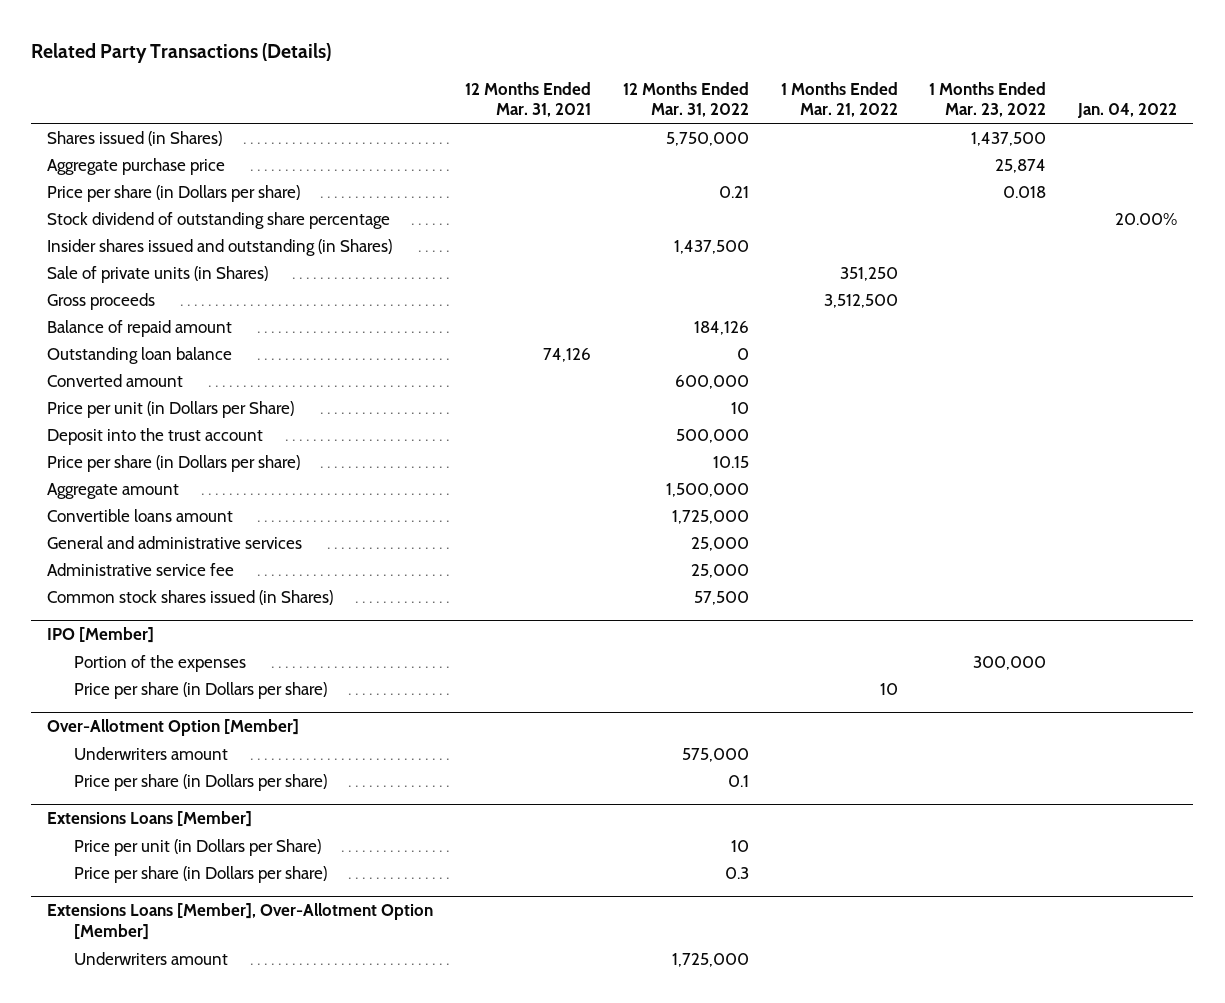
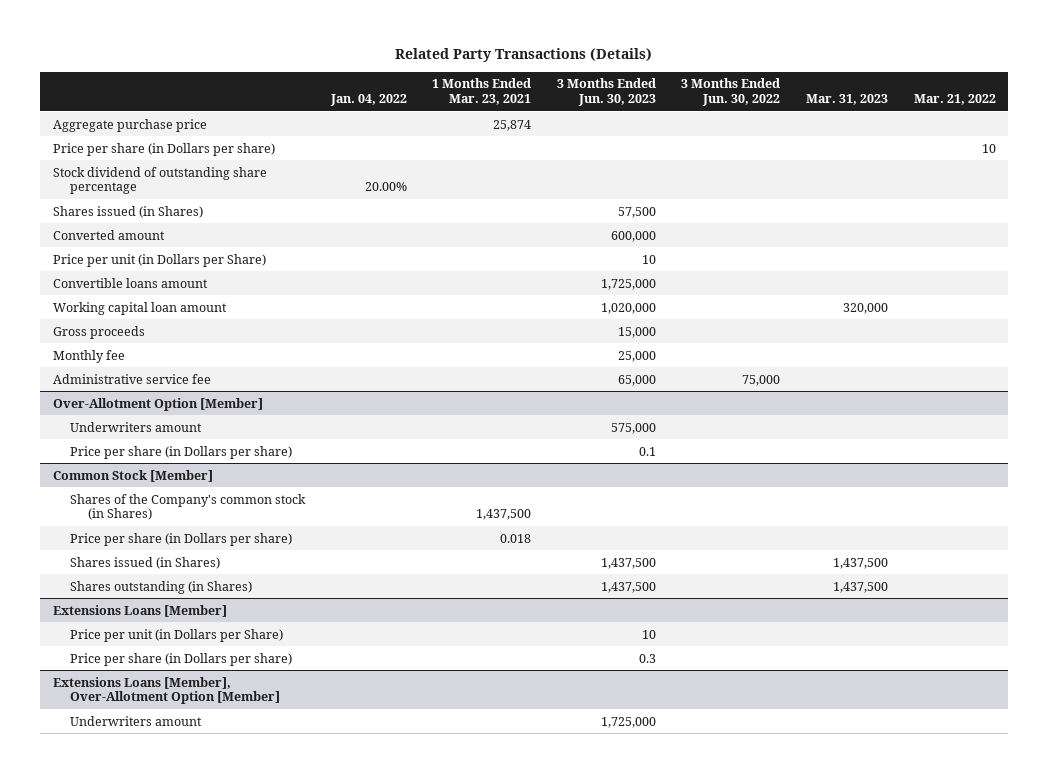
- | 12 Months Ended Mar. 31, 2021 | 12 Months Ended Mar. 31, 2022 | 1 Months Ended Mar. 21, 2022 | 1 Months Ended Mar. 23, 2022 | Jan. 04, 2022
+ | Jan. 04, 2022 | 1 Months Ended Mar. 23, 2021 | 3 Months Ended Jun. 30, 2023 | 3 Months Ended Jun. 30, 2022 | Mar. 31, 2023 | Mar. 21, 2022
- Insider shares issued and outstanding (in Shares) | | 1,437,500 | | |
- Sale of private units (in Shares) | | | 351,250 | |
- Balance of repaid amount | | 184,126 | | |
- Outstanding loan balance | 74,126 | 0 | | |
moved down: Shares issued (in Shares) | | | 57,500 | | |
- Deposit into the trust account | | 500,000 | | |
- Price per share (in Dollars per share) | | 10.15 | | |
- Aggregate amount | | 1,500,000 | | |
- General and administrative services | | 25,000 | | |
+ Working capital loan amount | | | 1,020,000 | | 320,000 |
moved down: Gross proceeds | | | 15,000 | | |
+ Monthly fee | | | 25,000 | | |
- Common stock shares issued (in Shares) | | 57,500 | | |
- IPO [Member]
- Portion of the expenses | | | | 300,000 |
- Price per share (in Dollars per share) | | | 10 | |
+ Common Stock [Member]
+ Shares of the Company's common stock (in Shares) | | 1,437,500 | | | |
+ Price per share (in Dollars per share) | | 0.018 | | | |
+ Shares issued (in Shares) | | | 1,437,500 | | 1,437,500 |
+ Shares outstanding (in Shares) | | | 1,437,500 | | 1,437,500 |

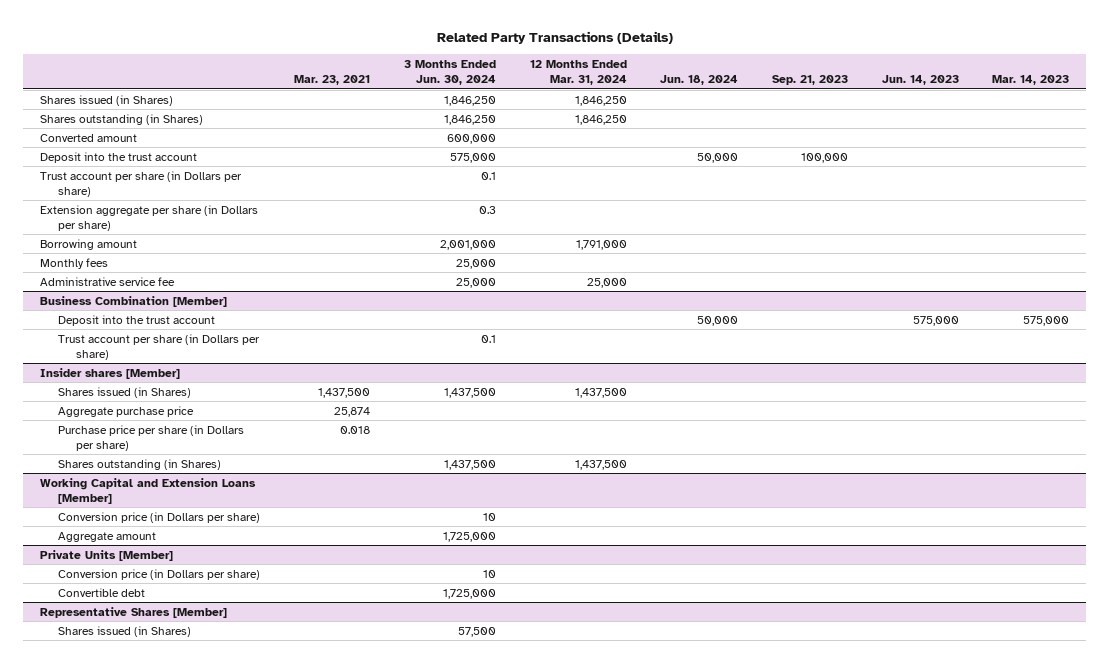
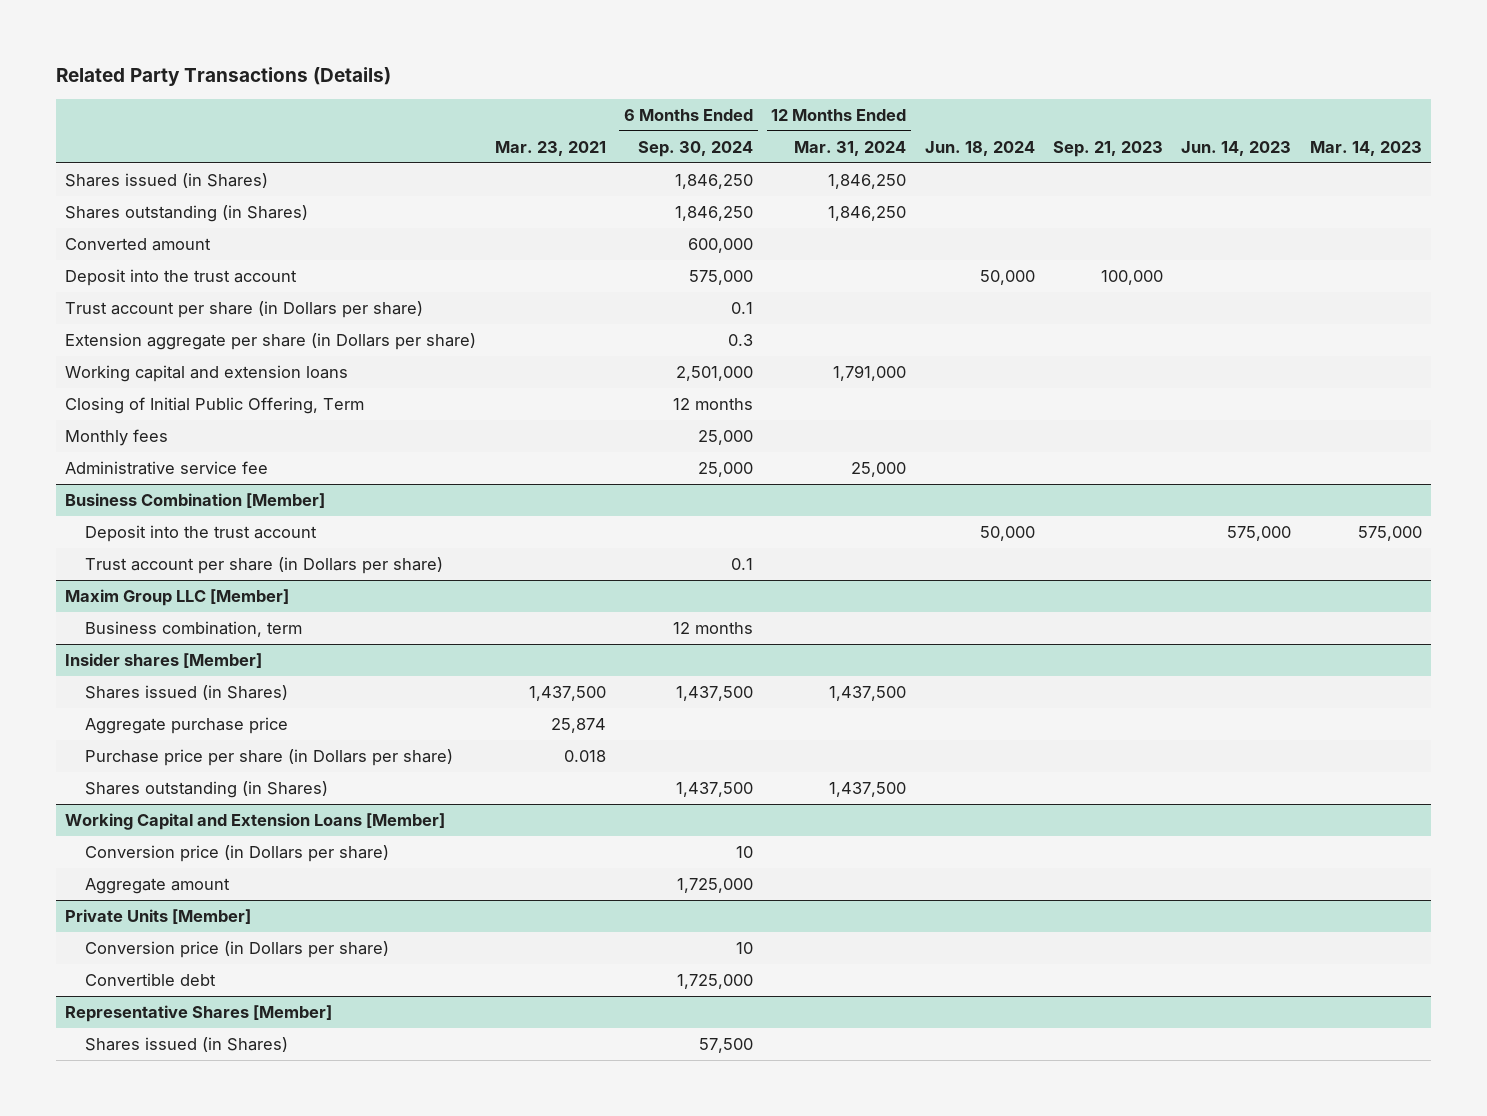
- | Mar. 23, 2021 | 3 Months Ended Jun. 30, 2024 | 12 Months Ended Mar. 31, 2024 | Jun. 18, 2024 | Sep. 21, 2023 | Jun. 14, 2023 | Mar. 14, 2023
+ | Mar. 23, 2021 | 6 Months Ended Sep. 30, 2024 | 12 Months Ended Mar. 31, 2024 | Jun. 18, 2024 | Sep. 21, 2023 | Jun. 14, 2023 | Mar. 14, 2023
- Borrowing amount | | 2,001,000 | 1,791,000 | | | |
+ Working capital and extension loans | | 2,501,000 | 1,791,000 | | | |
+ Closing of Initial Public Offering, Term | | 12 months | | | | |
+ Maxim Group LLC [Member]
+ Business combination, term | | 12 months | | | | |

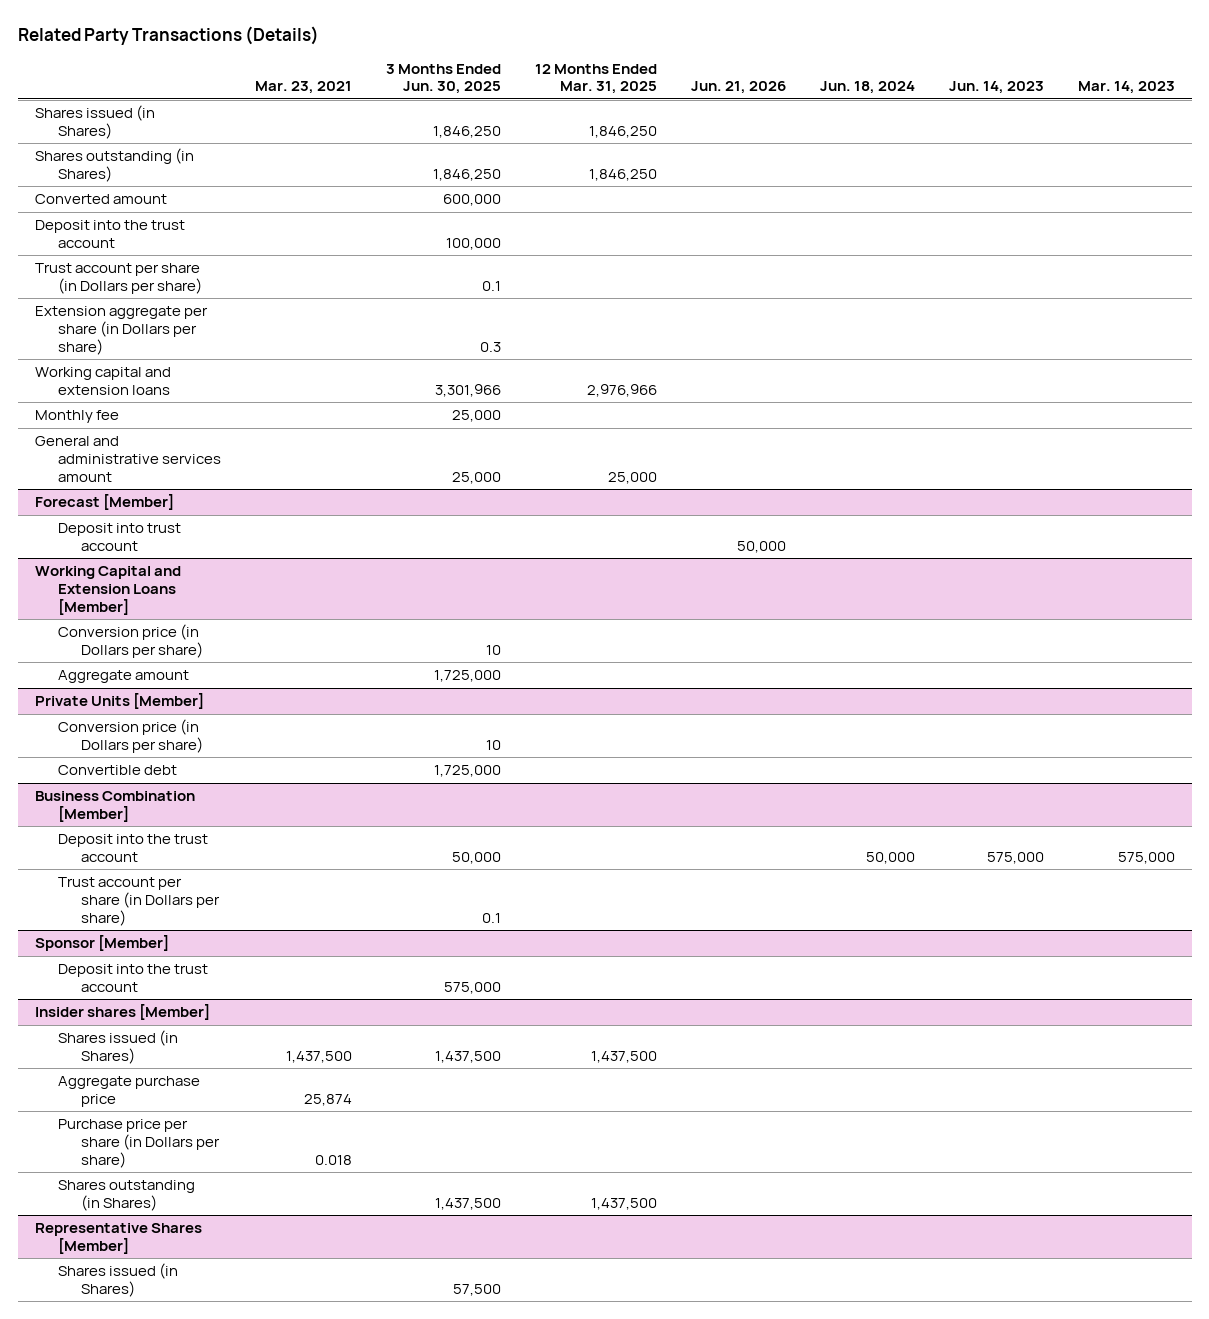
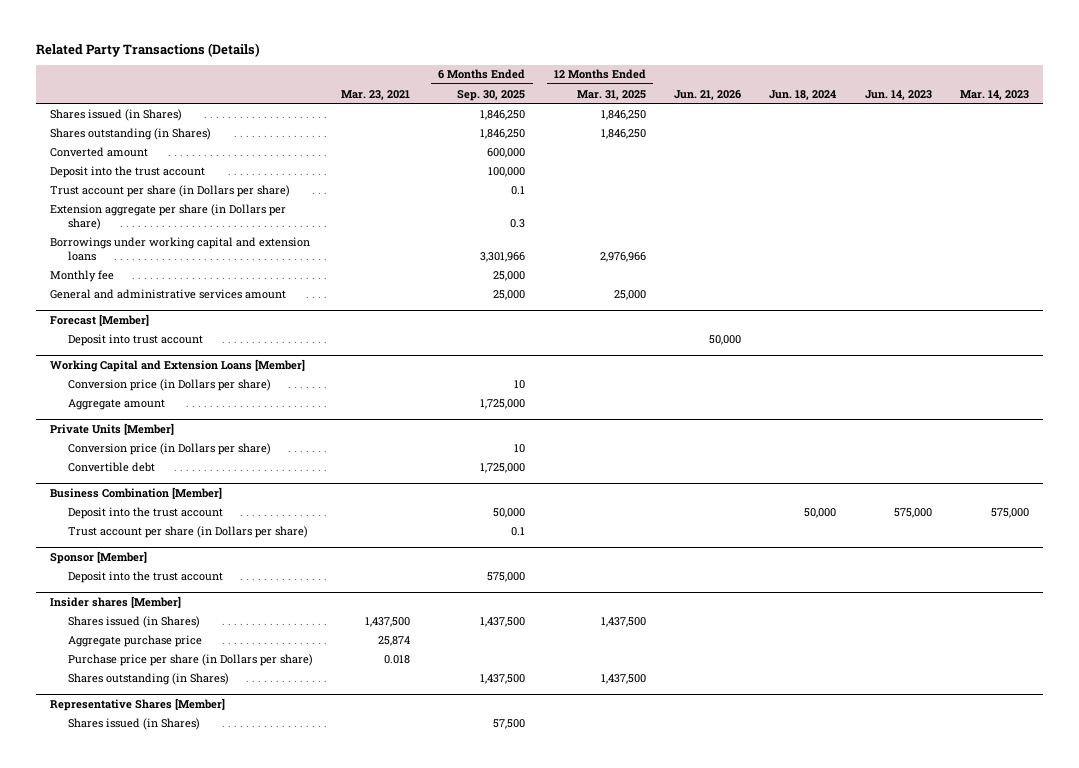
- | Mar. 23, 2021 | 3 Months Ended Jun. 30, 2025 | 12 Months Ended Mar. 31, 2025 | Jun. 21, 2026 | Jun. 18, 2024 | Jun. 14, 2023 | Mar. 14, 2023
+ | Mar. 23, 2021 | 6 Months Ended Sep. 30, 2025 | 12 Months Ended Mar. 31, 2025 | Jun. 21, 2026 | Jun. 18, 2024 | Jun. 14, 2023 | Mar. 14, 2023
- Working capital and extension loans | | 3,301,966 | 2,976,966 | | | |
+ Borrowings under working capital and extension loans | | 3,301,966 | 2,976,966 | | | |

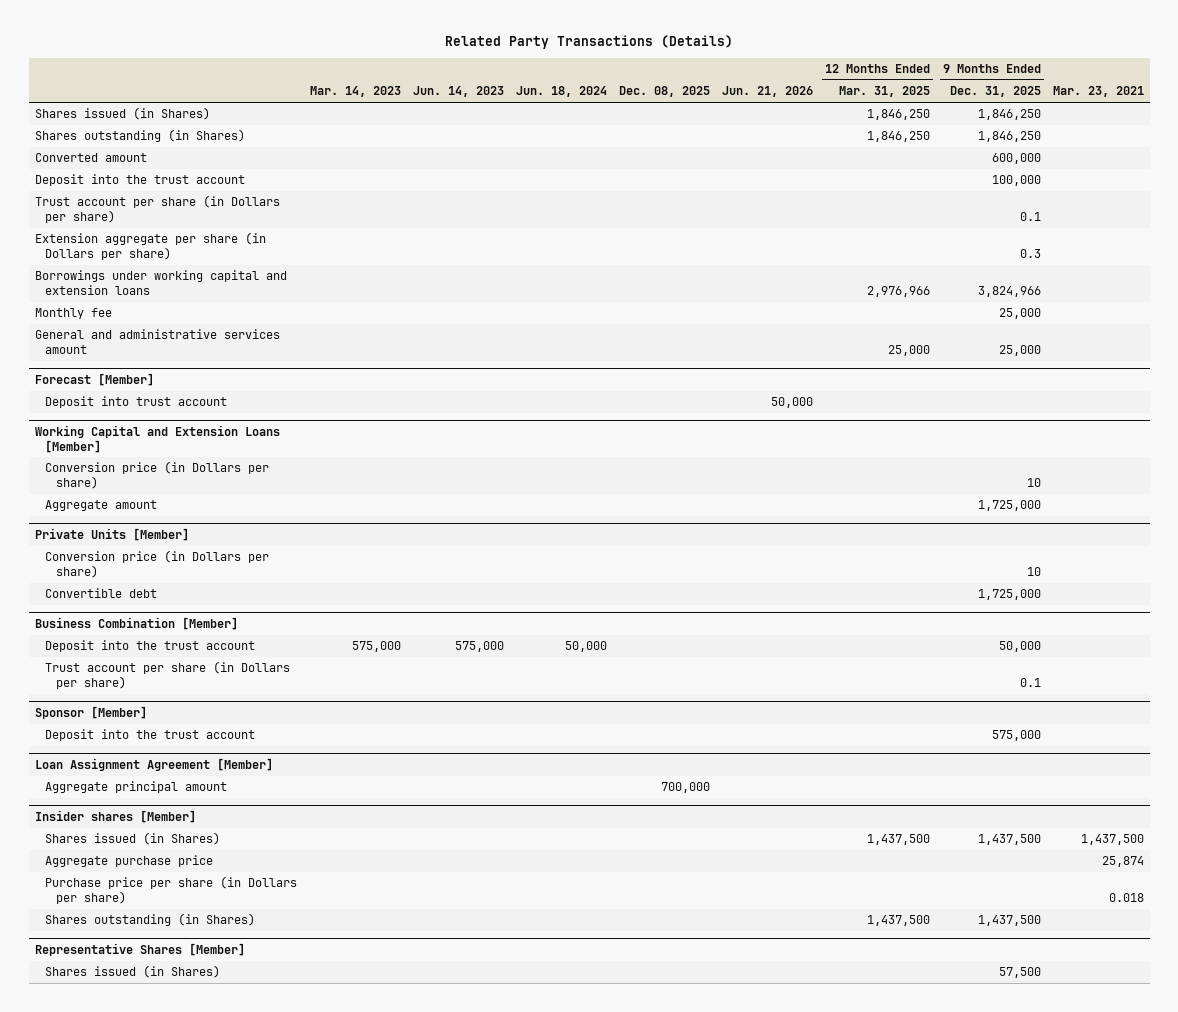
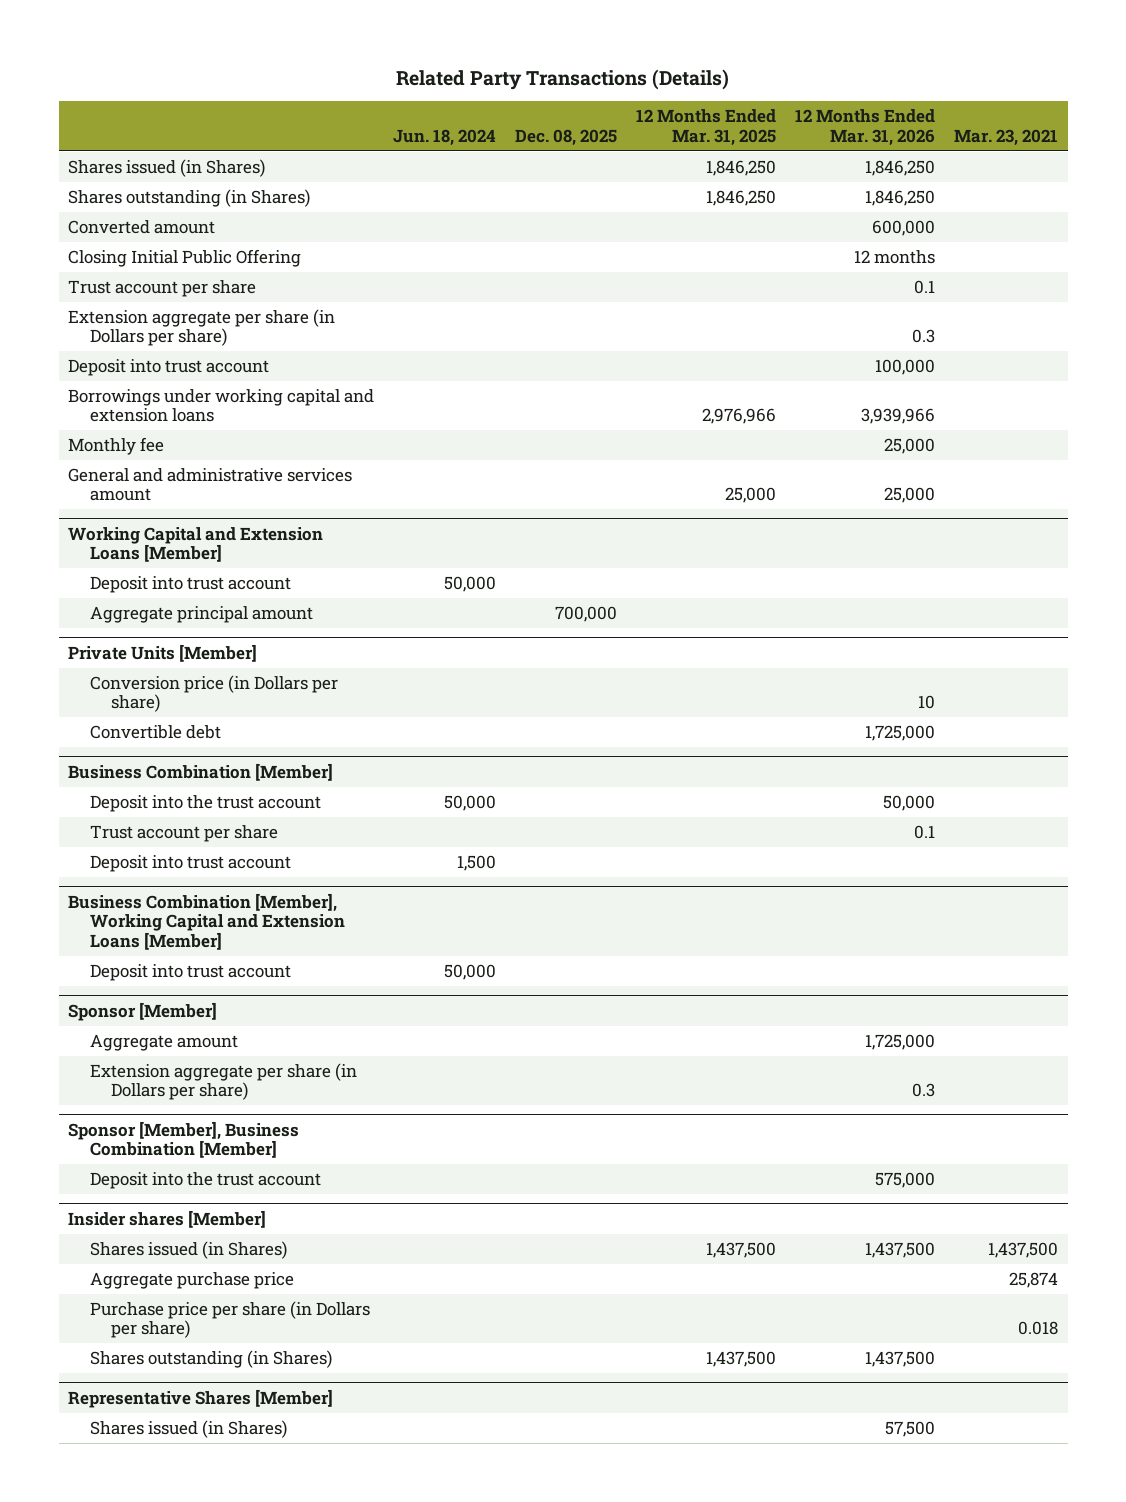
- | Mar. 14, 2023 | Jun. 14, 2023 | Jun. 18, 2024 | Dec. 08, 2025 | Jun. 21, 2026 | 12 Months Ended Mar. 31, 2025 | 9 Months Ended Dec. 31, 2025 | Mar. 23, 2021
+ | Jun. 18, 2024 | Dec. 08, 2025 | 12 Months Ended Mar. 31, 2025 | 12 Months Ended Mar. 31, 2026 | Mar. 23, 2021
- Deposit into the trust account | | | | | | | 100,000 |
- Trust account per share (in Dollars per share) | | | | | | | 0.1 |
+ Closing Initial Public Offering | | | | 12 months |
+ Trust account per share | | | | 0.1 |
+ Deposit into trust account | | | | 100,000 |
- Forecast [Member]
- Deposit into trust account | | | | | 50,000 | | |
@ Working Capital and Extension Loans [Member]
- Conversion price (in Dollars per share) | | | | | | | 10 |
- Aggregate amount | | | | | | | 1,725,000 |
+ Deposit into trust account | 50,000 | | | |
+ Aggregate principal amount | | 700,000 | | |
@ Business Combination [Member]
- Trust account per share (in Dollars per share) | | | | | | | 0.1 |
+ Trust account per share | | | | 0.1 |
+ Deposit into trust account | 1,500 | | | |
+ Business Combination [Member], Working Capital and Extension Loans [Member]
+ Deposit into trust account | 50,000 | | | |
@ Sponsor [Member]
- Deposit into the trust account | | | | | | | 575,000 |
- Loan Assignment Agreement [Member]
- Aggregate principal amount | | | | 700,000 | | | |
@ Sponsor [Member]
+ Aggregate amount | | | | 1,725,000 |
+ Extension aggregate per share (in Dollars per share) | | | | 0.3 |
+ Sponsor [Member], Business Combination [Member]
+ Deposit into the trust account | | | | 575,000 |

